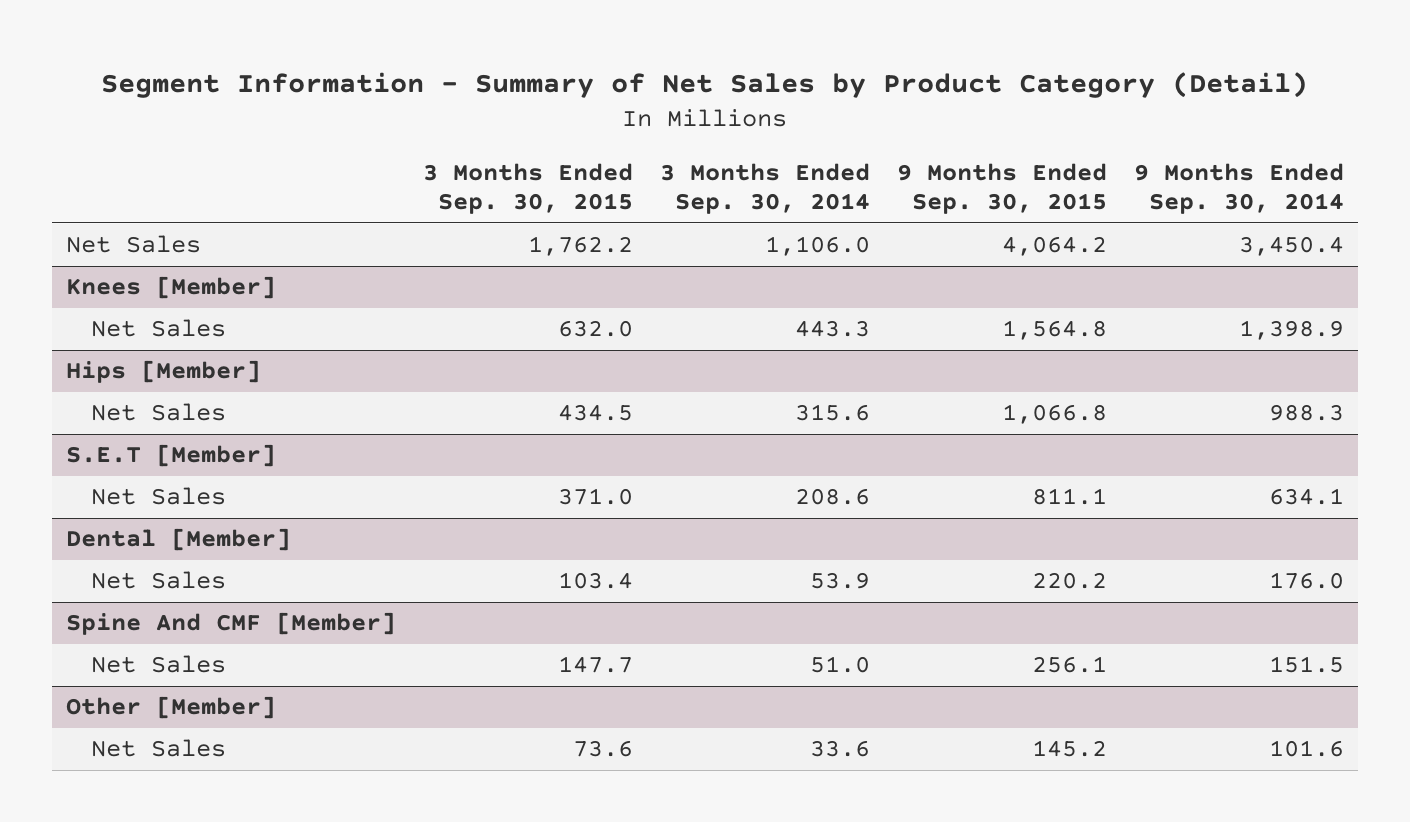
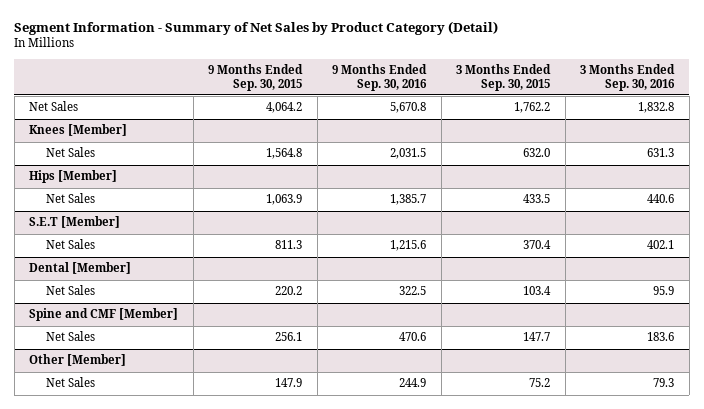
- | 3 Months Ended Sep. 30, 2015 | 3 Months Ended Sep. 30, 2014 | 9 Months Ended Sep. 30, 2015 | 9 Months Ended Sep. 30, 2014
+ | 9 Months Ended Sep. 30, 2015 | 9 Months Ended Sep. 30, 2016 | 3 Months Ended Sep. 30, 2015 | 3 Months Ended Sep. 30, 2016
@ Hips [Member]
- Net Sales | 434.5 | 315.6 | 1,066.8 | 988.3
+ Net Sales | 1,063.9 | 1,385.7 | 433.5 | 440.6
@ S.E.T [Member]
- Net Sales | 371.0 | 208.6 | 811.1 | 634.1
+ Net Sales | 811.3 | 1,215.6 | 370.4 | 402.1
- Spine And CMF [Member]
+ Spine and CMF [Member]
@ Other [Member]
- Net Sales | 73.6 | 33.6 | 145.2 | 101.6
+ Net Sales | 147.9 | 244.9 | 75.2 | 79.3

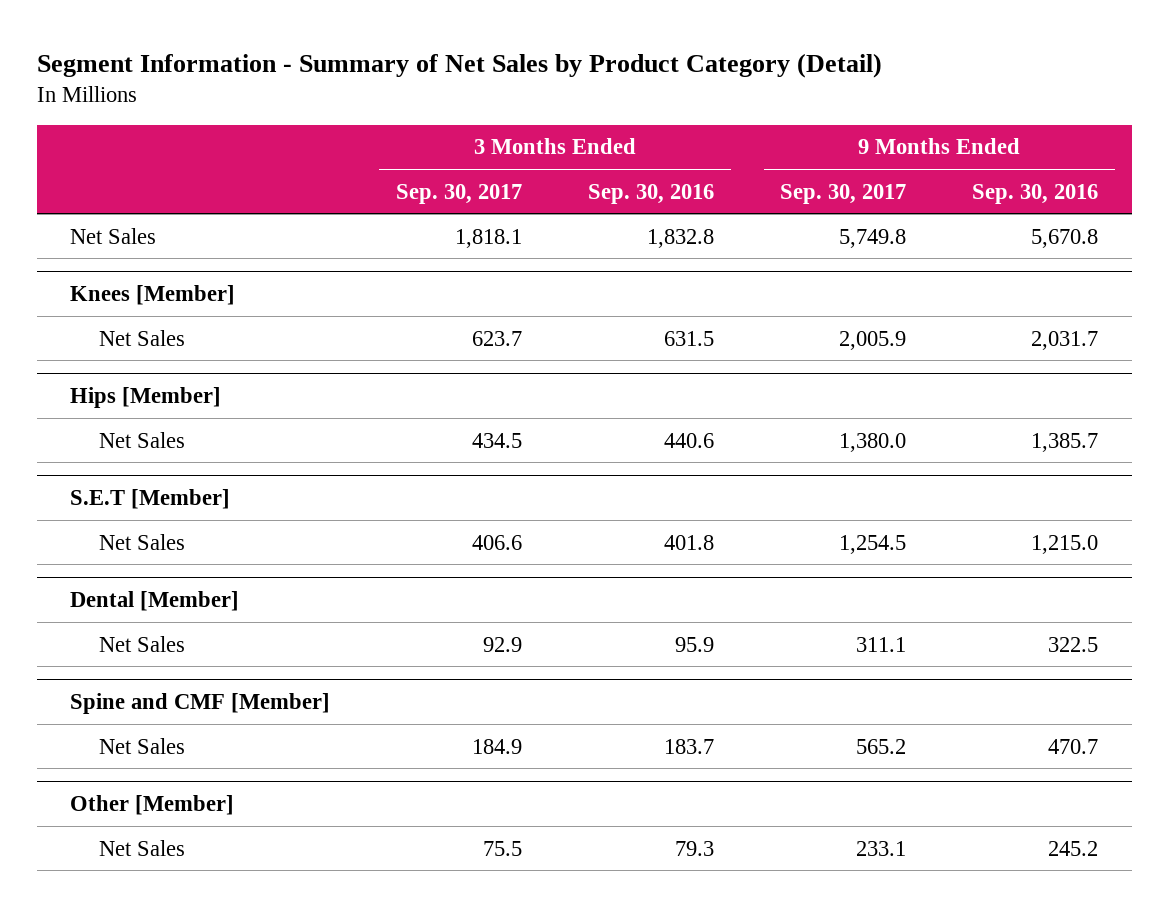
- | 9 Months Ended Sep. 30, 2015 | 9 Months Ended Sep. 30, 2016 | 3 Months Ended Sep. 30, 2015 | 3 Months Ended Sep. 30, 2016
+ | 3 Months Ended Sep. 30, 2017 | 3 Months Ended Sep. 30, 2016 | 9 Months Ended Sep. 30, 2017 | 9 Months Ended Sep. 30, 2016
@ Knees [Member]
- Net Sales | 1,564.8 | 2,031.5 | 632.0 | 631.3
+ Net Sales | 623.7 | 631.5 | 2,005.9 | 2,031.7
@ S.E.T [Member]
- Net Sales | 811.3 | 1,215.6 | 370.4 | 402.1
+ Net Sales | 406.6 | 401.8 | 1,254.5 | 1,215.0
@ Spine and CMF [Member]
- Net Sales | 256.1 | 470.6 | 147.7 | 183.6
+ Net Sales | 184.9 | 183.7 | 565.2 | 470.7
@ Other [Member]
- Net Sales | 147.9 | 244.9 | 75.2 | 79.3
+ Net Sales | 75.5 | 79.3 | 233.1 | 245.2

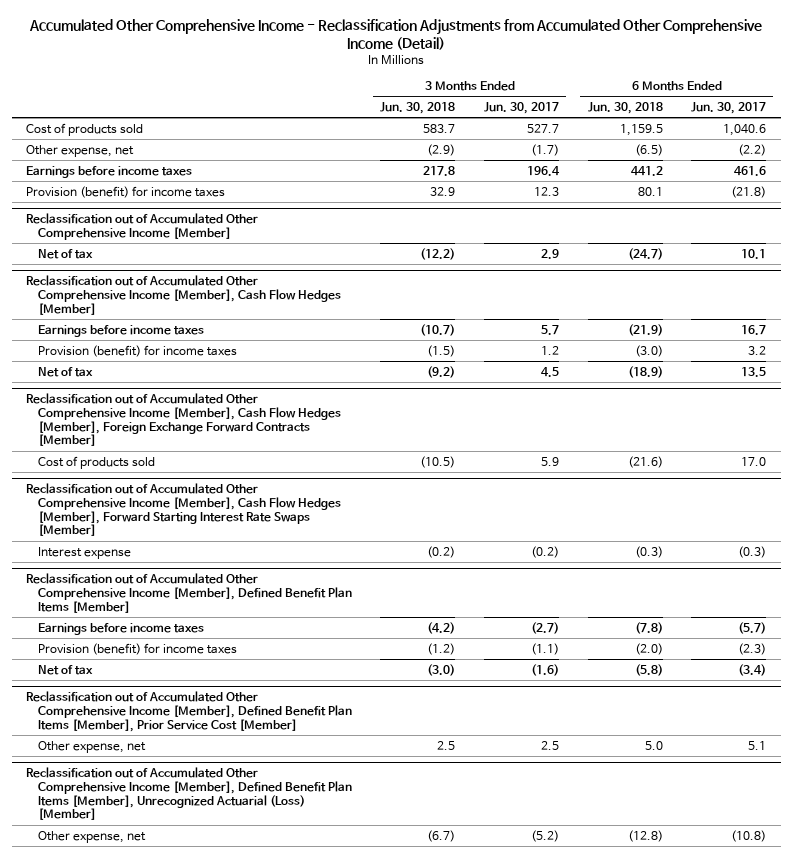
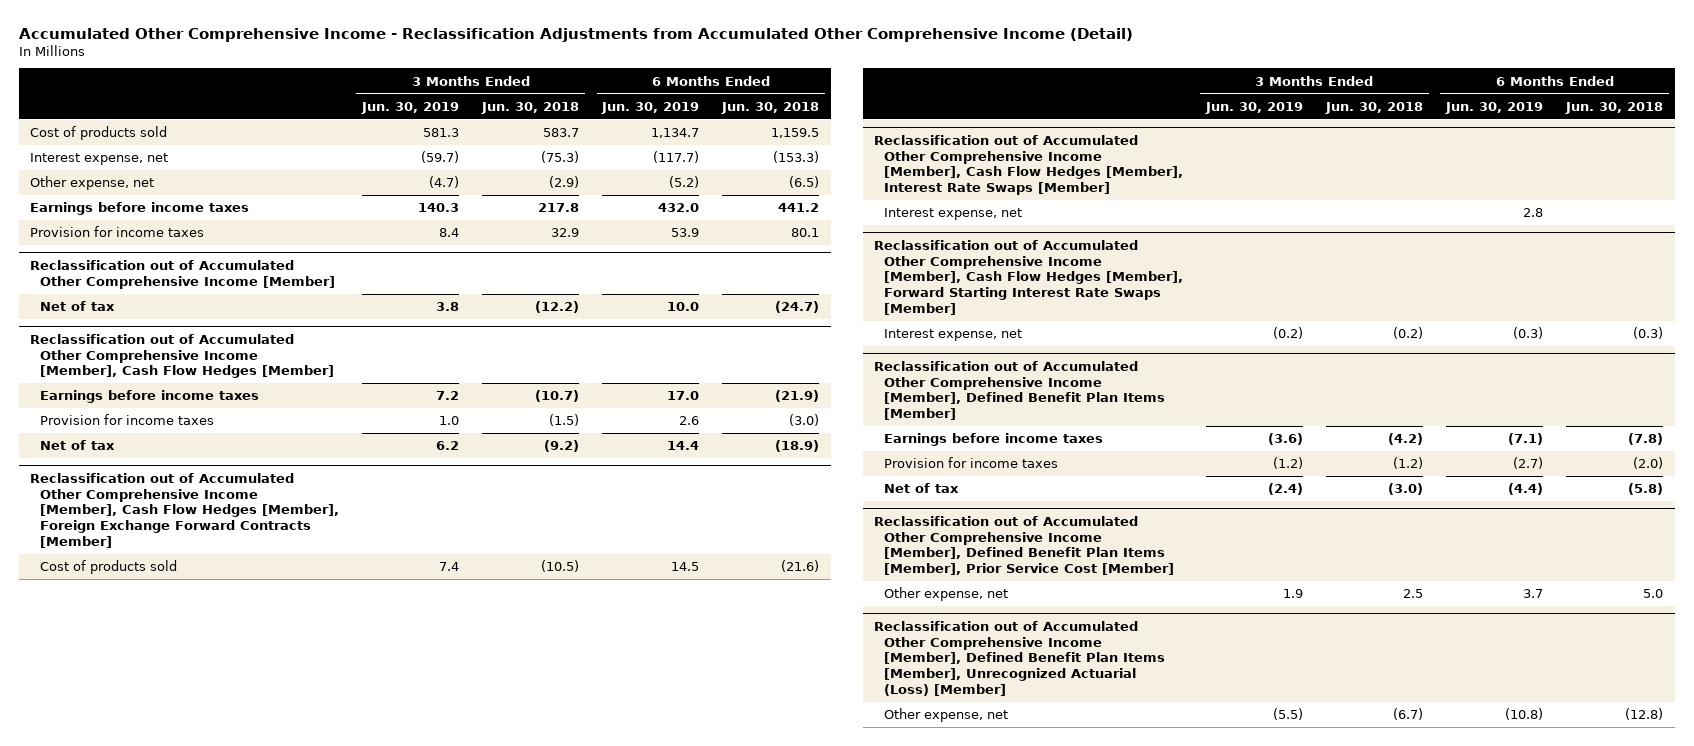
- | 3 Months Ended Jun. 30, 2018 | 3 Months Ended Jun. 30, 2017 | 6 Months Ended Jun. 30, 2018 | 6 Months Ended Jun. 30, 2017
+ | 3 Months Ended Jun. 30, 2019 | 3 Months Ended Jun. 30, 2018 | 6 Months Ended Jun. 30, 2019 | 6 Months Ended Jun. 30, 2018
+ Interest expense, net | (59.7) | (75.3) | (117.7) | (153.3)
- Provision (benefit) for income taxes | 32.9 | 12.3 | 80.1 | (21.8)
+ Provision for income taxes | 8.4 | 32.9 | 53.9 | 80.1
@ Reclassification out of Accumulated Other Comprehensive Income [Member], Cash Flow Hedges [Member]
- Provision (benefit) for income taxes | (1.5) | 1.2 | (3.0) | 3.2
+ Provision for income taxes | 1.0 | (1.5) | 2.6 | (3.0)
+ Reclassification out of Accumulated Other Comprehensive Income [Member], Cash Flow Hedges [Member], Interest Rate Swaps [Member]
+ Interest expense, net | | | 2.8 |
@ Reclassification out of Accumulated Other Comprehensive Income [Member], Cash Flow Hedges [Member], Forward Starting Interest Rate Swaps [Member]
- Interest expense | (0.2) | (0.2) | (0.3) | (0.3)
+ Interest expense, net | (0.2) | (0.2) | (0.3) | (0.3)
@ Reclassification out of Accumulated Other Comprehensive Income [Member], Defined Benefit Plan Items [Member]
- Provision (benefit) for income taxes | (1.2) | (1.1) | (2.0) | (2.3)
+ Provision for income taxes | (1.2) | (1.2) | (2.7) | (2.0)

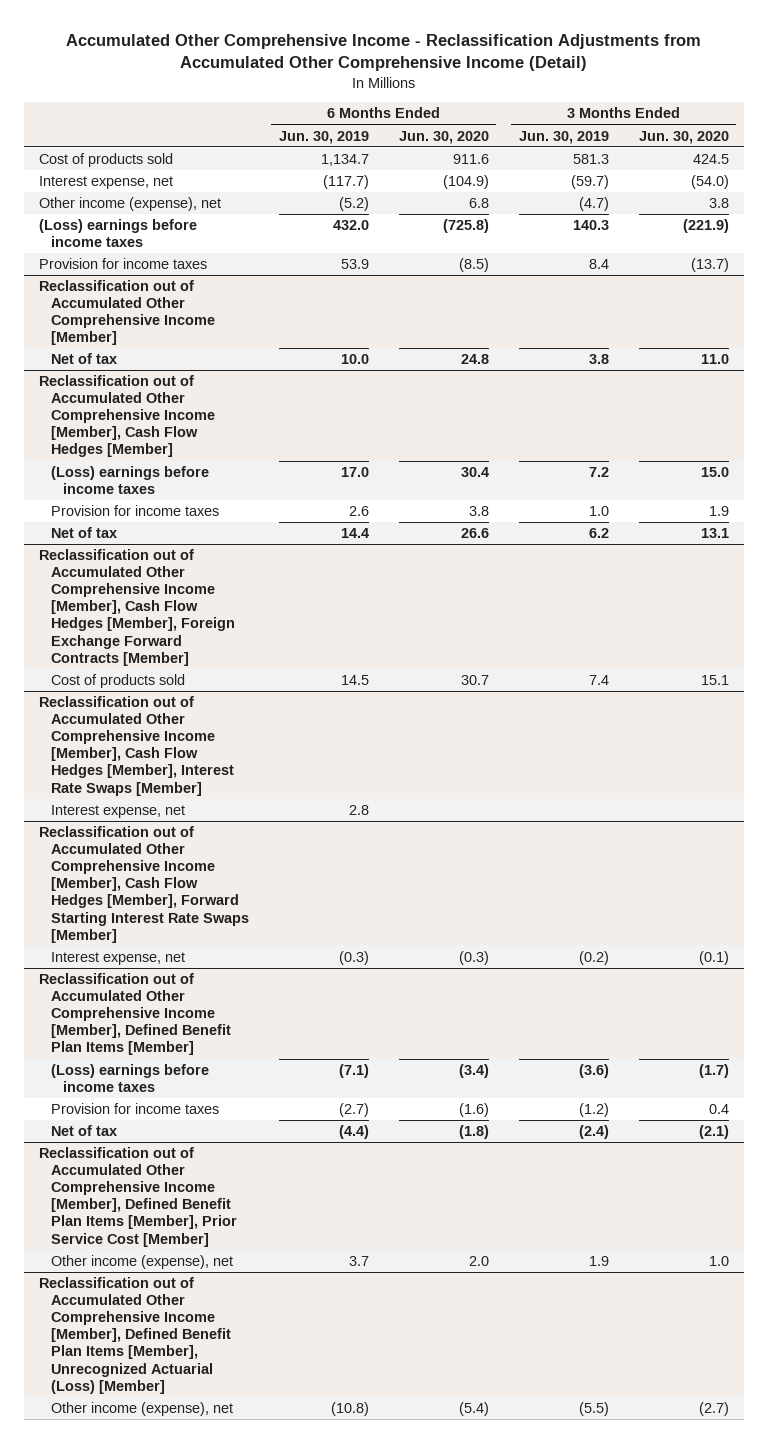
- | 3 Months Ended Jun. 30, 2019 | 3 Months Ended Jun. 30, 2018 | 6 Months Ended Jun. 30, 2019 | 6 Months Ended Jun. 30, 2018
+ | 6 Months Ended Jun. 30, 2019 | 6 Months Ended Jun. 30, 2020 | 3 Months Ended Jun. 30, 2019 | 3 Months Ended Jun. 30, 2020
- Other expense, net | (4.7) | (2.9) | (5.2) | (6.5)
- Earnings before income taxes | 140.3 | 217.8 | 432.0 | 441.2
+ Other income (expense), net | (5.2) | 6.8 | (4.7) | 3.8
+ (Loss) earnings before income taxes | 432.0 | (725.8) | 140.3 | (221.9)
@ Reclassification out of Accumulated Other Comprehensive Income [Member], Cash Flow Hedges [Member]
- Earnings before income taxes | 7.2 | (10.7) | 17.0 | (21.9)
+ (Loss) earnings before income taxes | 17.0 | 30.4 | 7.2 | 15.0
@ Reclassification out of Accumulated Other Comprehensive Income [Member], Defined Benefit Plan Items [Member]
- Earnings before income taxes | (3.6) | (4.2) | (7.1) | (7.8)
+ (Loss) earnings before income taxes | (7.1) | (3.4) | (3.6) | (1.7)
@ Reclassification out of Accumulated Other Comprehensive Income [Member], Defined Benefit Plan Items [Member], Prior Service Cost [Member]
- Other expense, net | 1.9 | 2.5 | 3.7 | 5.0
+ Other income (expense), net | 3.7 | 2.0 | 1.9 | 1.0
@ Reclassification out of Accumulated Other Comprehensive Income [Member], Defined Benefit Plan Items [Member], Unrecognized Actuarial (Loss) [Member]
- Other expense, net | (5.5) | (6.7) | (10.8) | (12.8)
+ Other income (expense), net | (10.8) | (5.4) | (5.5) | (2.7)

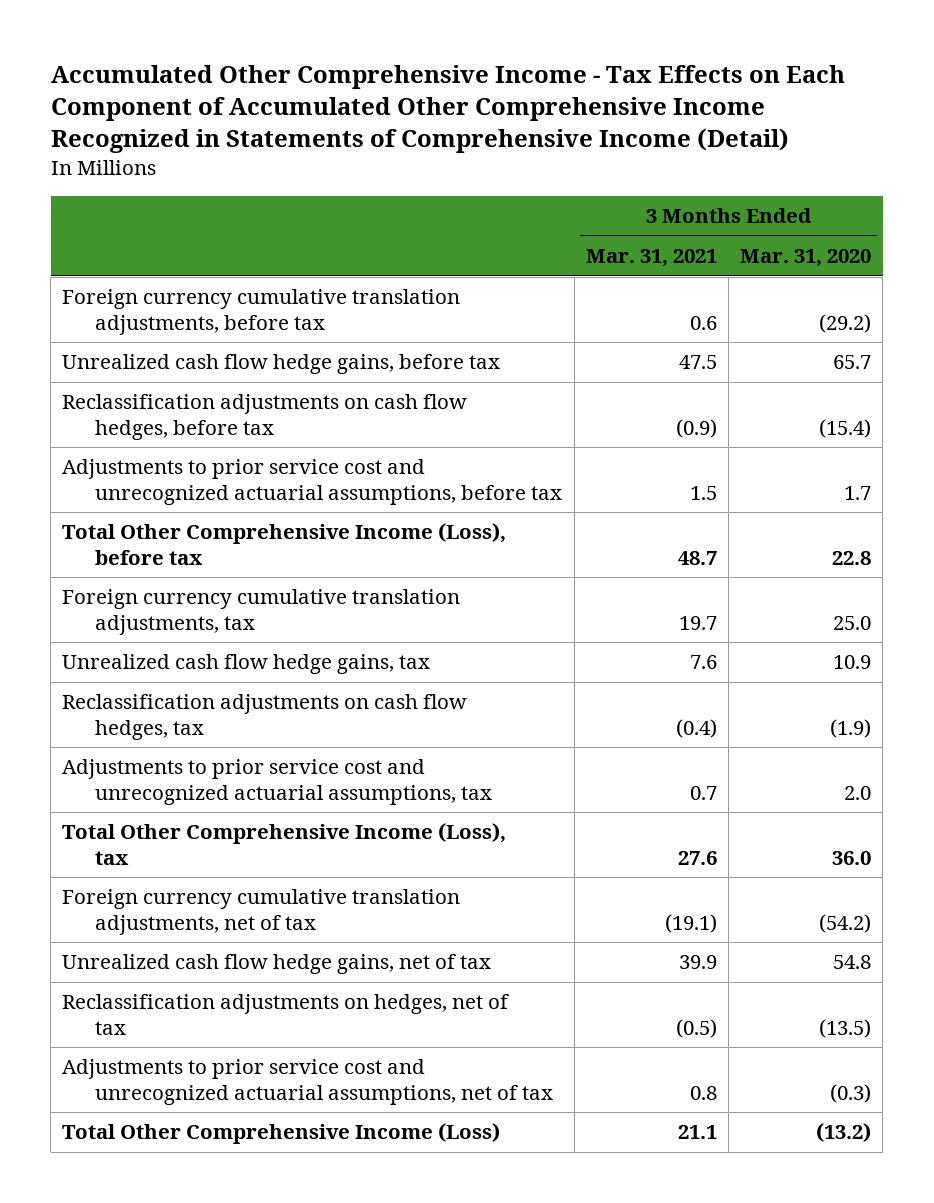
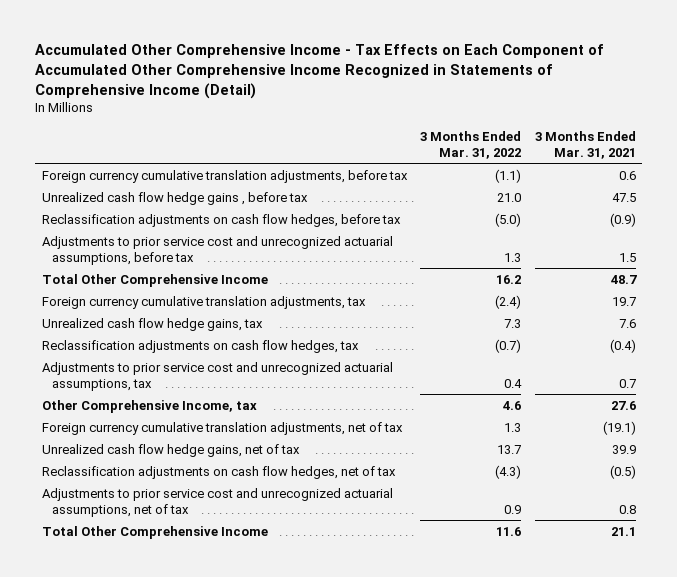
- | 3 Months Ended Mar. 31, 2021 | 3 Months Ended Mar. 31, 2020
+ | 3 Months Ended Mar. 31, 2022 | 3 Months Ended Mar. 31, 2021
- Unrealized cash flow hedge gains, before tax | 47.5 | 65.7
+ Unrealized cash flow hedge gains , before tax | 21.0 | 47.5
- Total Other Comprehensive Income (Loss), before tax | 48.7 | 22.8
+ Total Other Comprehensive Income | 16.2 | 48.7
- Total Other Comprehensive Income (Loss), tax | 27.6 | 36.0
+ Other Comprehensive Income, tax | 4.6 | 27.6
- Reclassification adjustments on hedges, net of tax | (0.5) | (13.5)
+ Reclassification adjustments on cash flow hedges, net of tax | (4.3) | (0.5)
- Total Other Comprehensive Income (Loss) | 21.1 | (13.2)
+ Total Other Comprehensive Income | 11.6 | 21.1

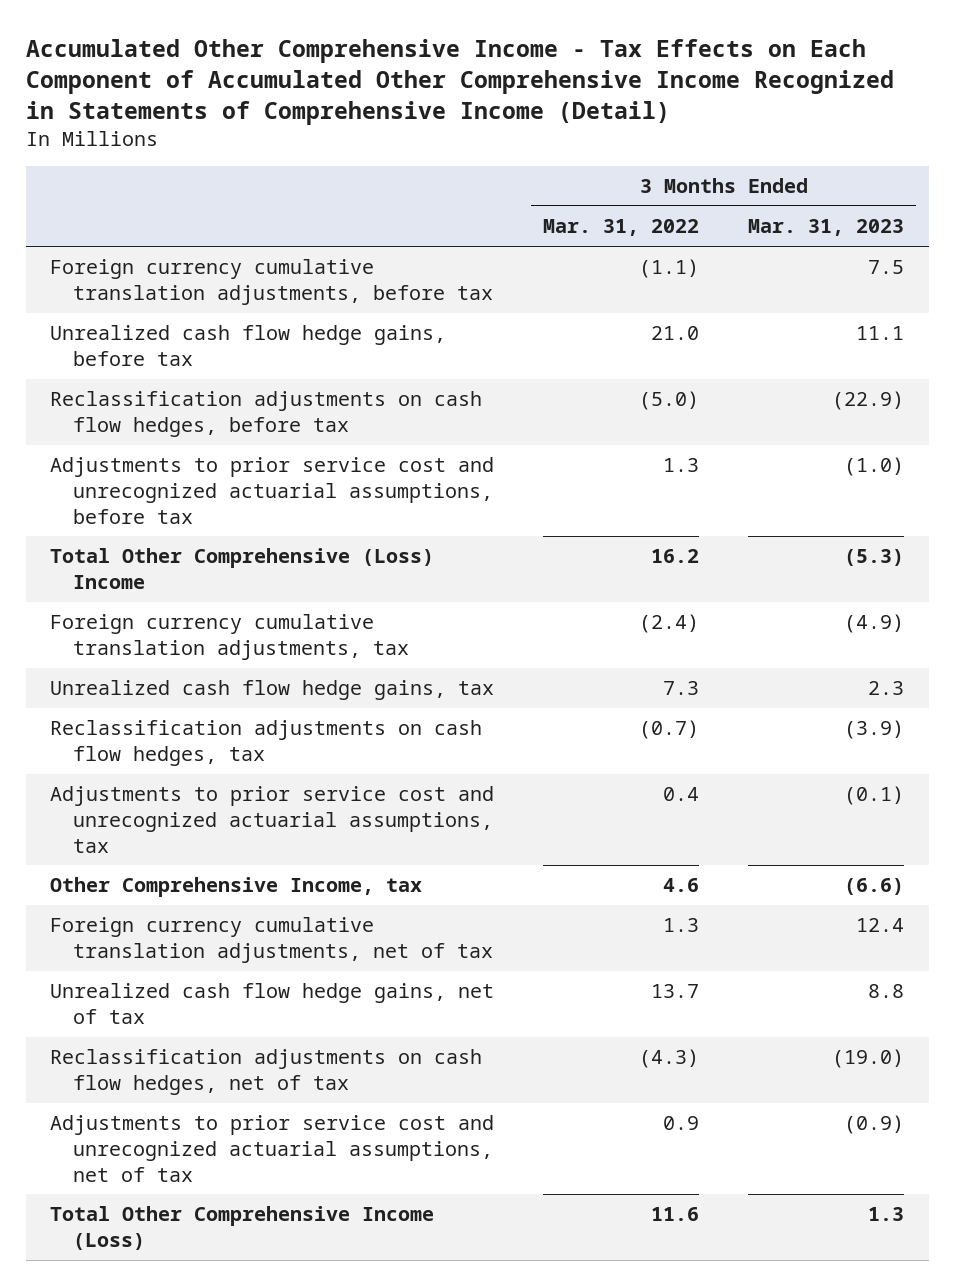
- | 3 Months Ended Mar. 31, 2022 | 3 Months Ended Mar. 31, 2021
+ | 3 Months Ended Mar. 31, 2022 | 3 Months Ended Mar. 31, 2023
- Unrealized cash flow hedge gains , before tax | 21.0 | 47.5
+ Unrealized cash flow hedge gains, before tax | 21.0 | 11.1
- Total Other Comprehensive Income | 16.2 | 48.7
+ Total Other Comprehensive (Loss) Income | 16.2 | (5.3)
- Total Other Comprehensive Income | 11.6 | 21.1
+ Total Other Comprehensive Income (Loss) | 11.6 | 1.3

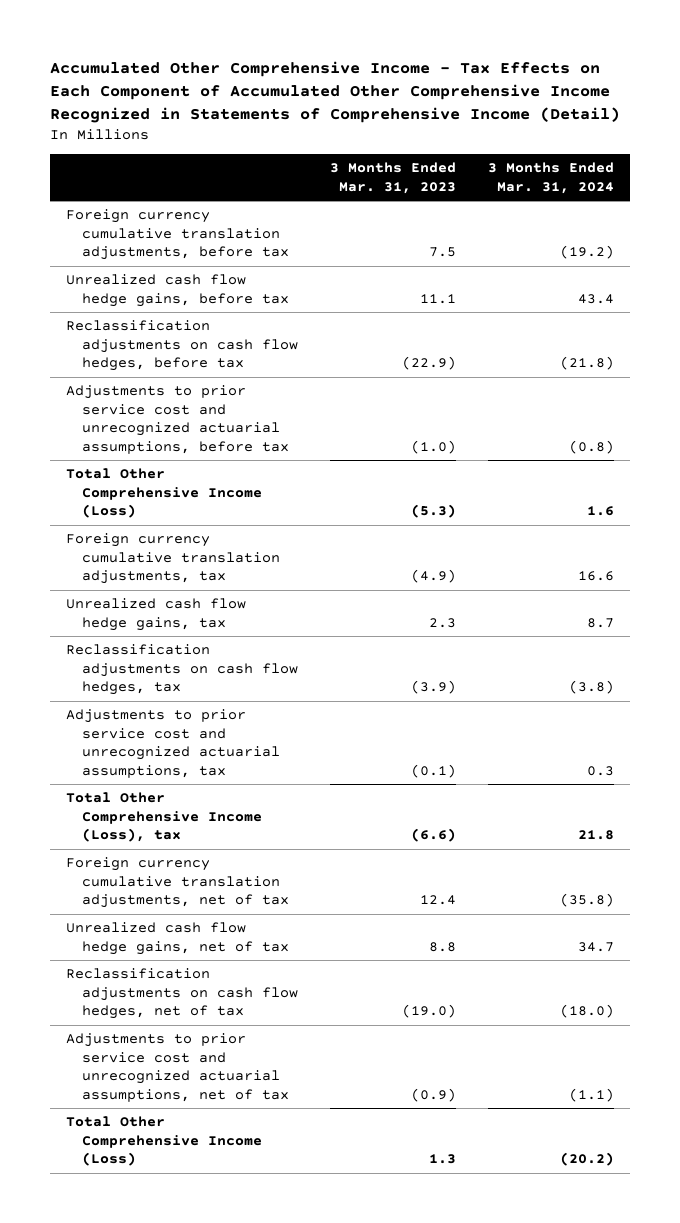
- | 3 Months Ended Mar. 31, 2022 | 3 Months Ended Mar. 31, 2023
+ | 3 Months Ended Mar. 31, 2023 | 3 Months Ended Mar. 31, 2024
- Total Other Comprehensive (Loss) Income | 16.2 | (5.3)
+ Total Other Comprehensive Income (Loss) | (5.3) | 1.6
- Other Comprehensive Income, tax | 4.6 | (6.6)
+ Total Other Comprehensive Income (Loss), tax | (6.6) | 21.8

